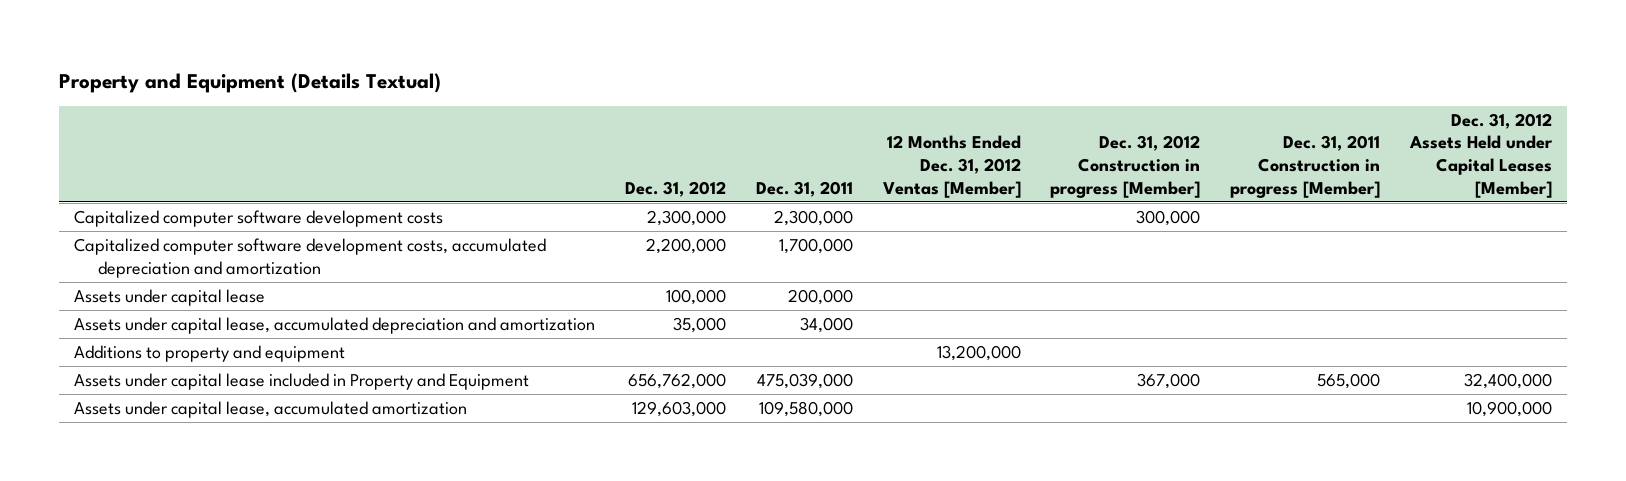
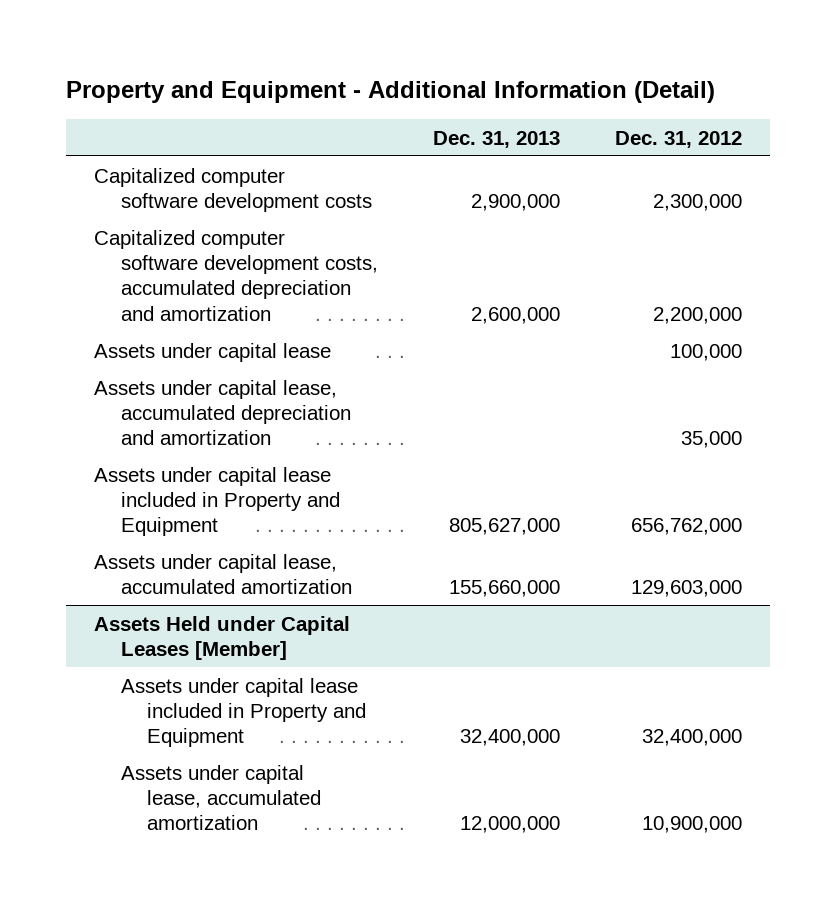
- Property and Equipment (Details Textual)
+ Property and Equipment - Additional Information (Detail)
- | Dec. 31, 2012 | Dec. 31, 2011 | 12 Months Ended Dec. 31, 2012 Ventas [Member] | Dec. 31, 2012 Construction in progress [Member] | Dec. 31, 2011 Construction in progress [Member] | Dec. 31, 2012 Assets Held under Capital Leases [Member]
+ | Dec. 31, 2013 | Dec. 31, 2012
- Additions to property and equipment | | | 13,200,000 | | |
+ Assets Held under Capital Leases [Member]
+ Assets under capital lease included in Property and Equipment | 32,400,000 | 32,400,000
+ Assets under capital lease, accumulated amortization | 12,000,000 | 10,900,000

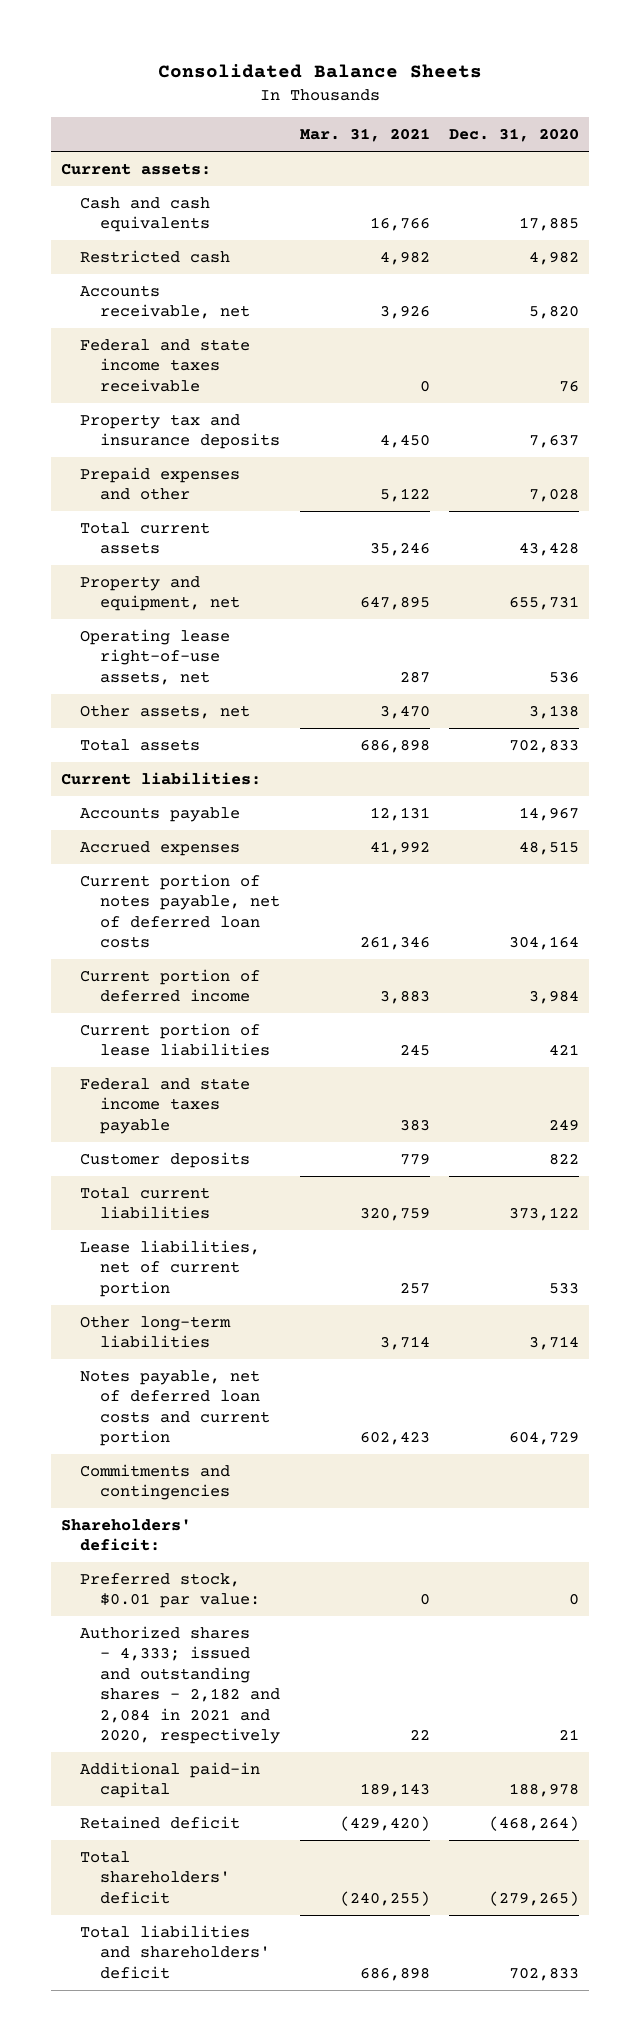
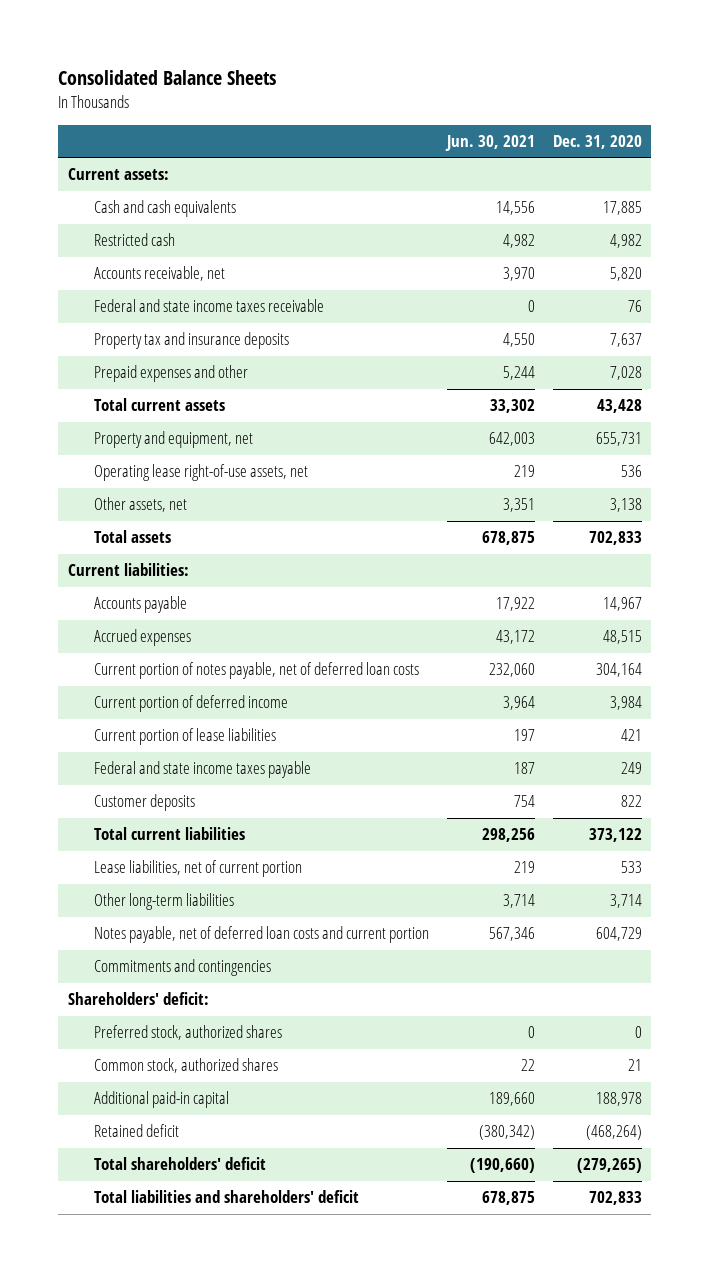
- | Mar. 31, 2021 | Dec. 31, 2020
+ | Jun. 30, 2021 | Dec. 31, 2020
- Preferred stock, $0.01 par value: | 0 | 0
- Authorized shares - 4,333; issued and outstanding shares - 2,182 and 2,084 in 2021 and 2020, respectively | 22 | 21
+ Preferred stock, authorized shares | 0 | 0
+ Common stock, authorized shares | 22 | 21

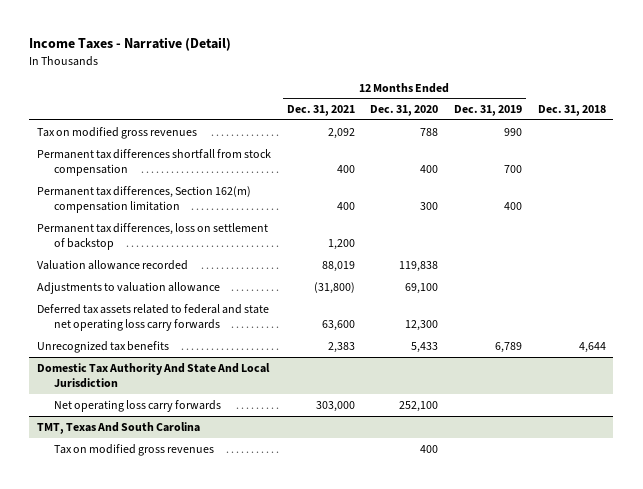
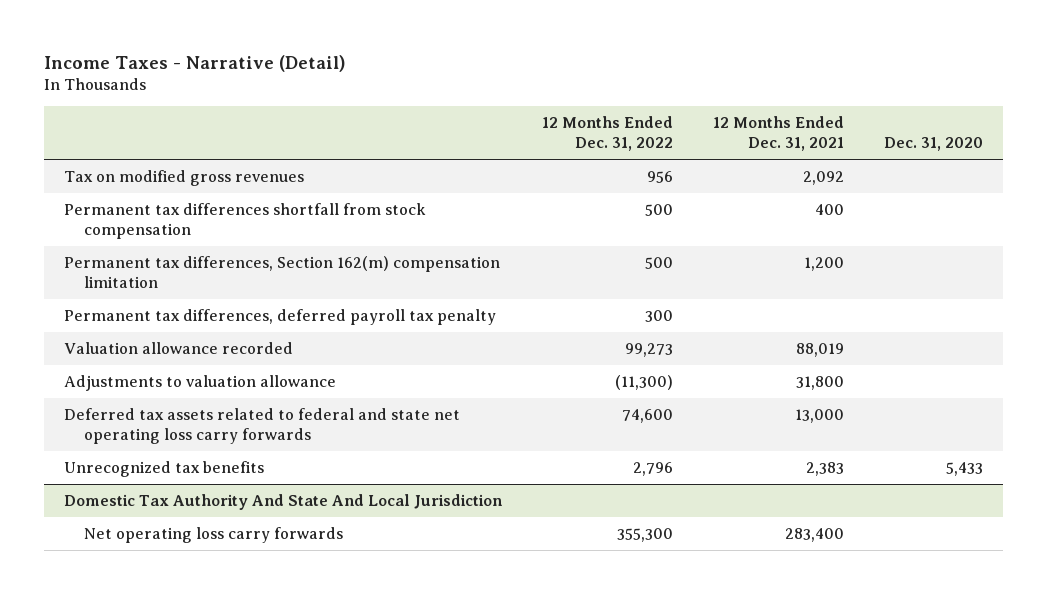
- | 12 Months Ended Dec. 31, 2021 | 12 Months Ended Dec. 31, 2020 | 12 Months Ended Dec. 31, 2019 | Dec. 31, 2018
+ | 12 Months Ended Dec. 31, 2022 | 12 Months Ended Dec. 31, 2021 | Dec. 31, 2020
- Permanent tax differences, Section 162(m) compensation limitation | 400 | 300 | 400 |
- Permanent tax differences, loss on settlement of backstop | 1,200 | | |
+ Permanent tax differences, Section 162(m) compensation limitation | 500 | 1,200 |
+ Permanent tax differences, deferred payroll tax penalty | 300 | |
- Adjustments to valuation allowance | (31,800) | 69,100 | |
- Deferred tax assets related to federal and state net operating loss carry forwards | 63,600 | 12,300 | |
+ Adjustments to valuation allowance | (11,300) | 31,800 |
+ Deferred tax assets related to federal and state net operating loss carry forwards | 74,600 | 13,000 |
@ Domestic Tax Authority And State And Local Jurisdiction
- Net operating loss carry forwards | 303,000 | 252,100 | |
- TMT, Texas And South Carolina
- Tax on modified gross revenues | | 400 | |
@ Domestic Tax Authority And State And Local Jurisdiction
+ Net operating loss carry forwards | 355,300 | 283,400 |

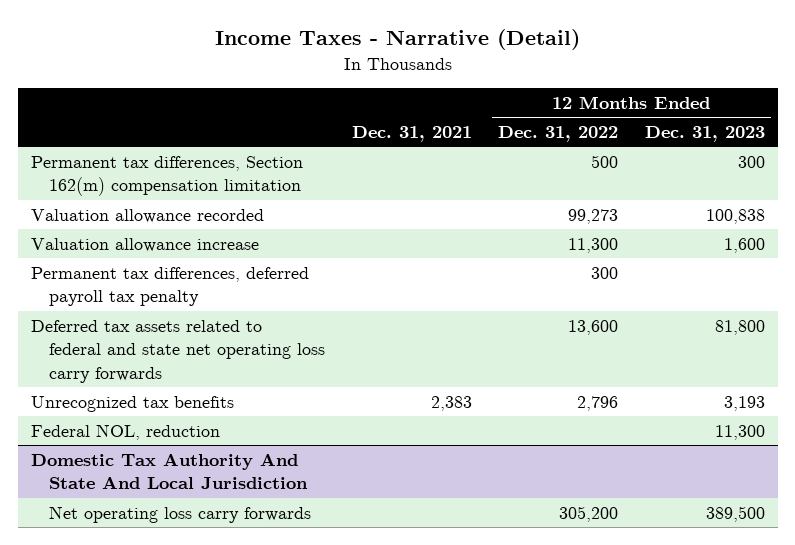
- | 12 Months Ended Dec. 31, 2022 | 12 Months Ended Dec. 31, 2021 | Dec. 31, 2020
+ | Dec. 31, 2021 | 12 Months Ended Dec. 31, 2022 | 12 Months Ended Dec. 31, 2023
- Tax on modified gross revenues | 956 | 2,092 |
- Permanent tax differences shortfall from stock compensation | 500 | 400 |
- Adjustments to valuation allowance | (11,300) | 31,800 |
- Deferred tax assets related to federal and state net operating loss carry forwards | 74,600 | 13,000 |
+ Valuation allowance increase | | 11,300 | 1,600
moved down: Permanent tax differences, deferred payroll tax penalty | | 300 |
+ Deferred tax assets related to federal and state net operating loss carry forwards | | 13,600 | 81,800
+ Federal NOL, reduction | | | 11,300
@ Domestic Tax Authority And State And Local Jurisdiction
- Net operating loss carry forwards | 355,300 | 283,400 |
+ Net operating loss carry forwards | | 305,200 | 389,500

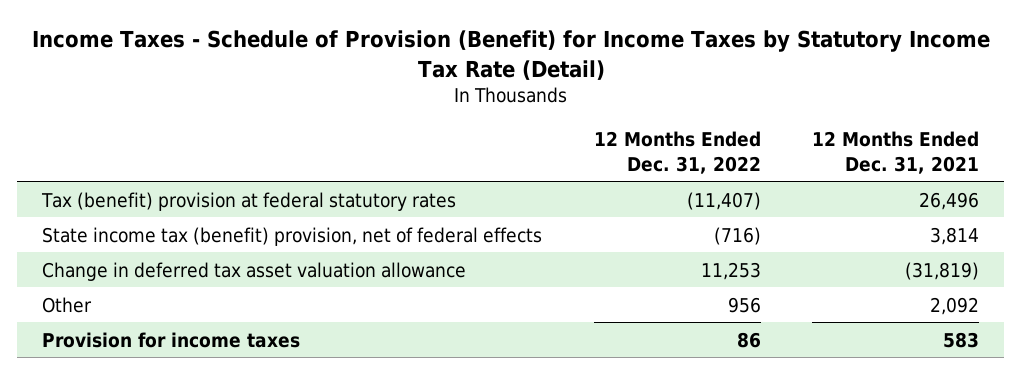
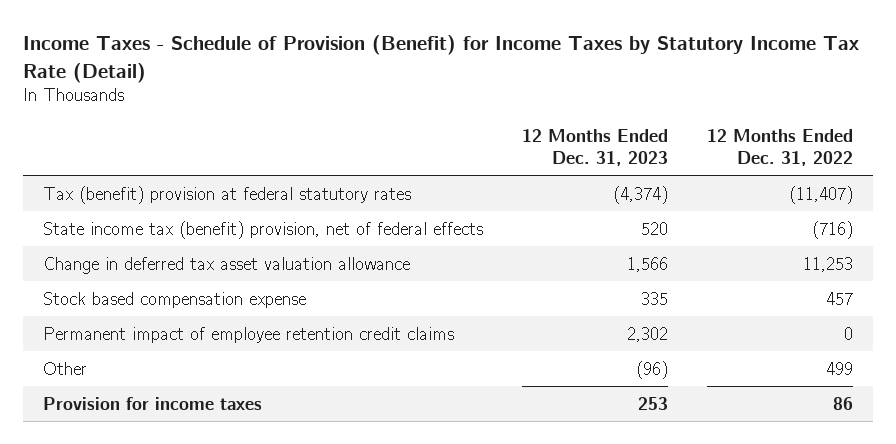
- | 12 Months Ended Dec. 31, 2022 | 12 Months Ended Dec. 31, 2021
+ | 12 Months Ended Dec. 31, 2023 | 12 Months Ended Dec. 31, 2022
- Other | 956 | 2,092
+ Stock based compensation expense | 335 | 457
+ Permanent impact of employee retention credit claims | 2,302 | 0
+ Other | (96) | 499

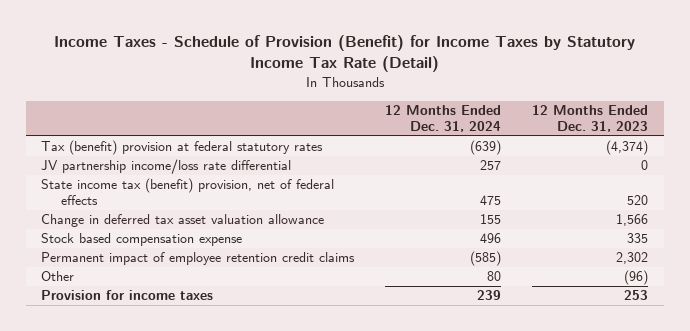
- | 12 Months Ended Dec. 31, 2023 | 12 Months Ended Dec. 31, 2022
+ | 12 Months Ended Dec. 31, 2024 | 12 Months Ended Dec. 31, 2023
+ JV partnership income/loss rate differential | 257 | 0

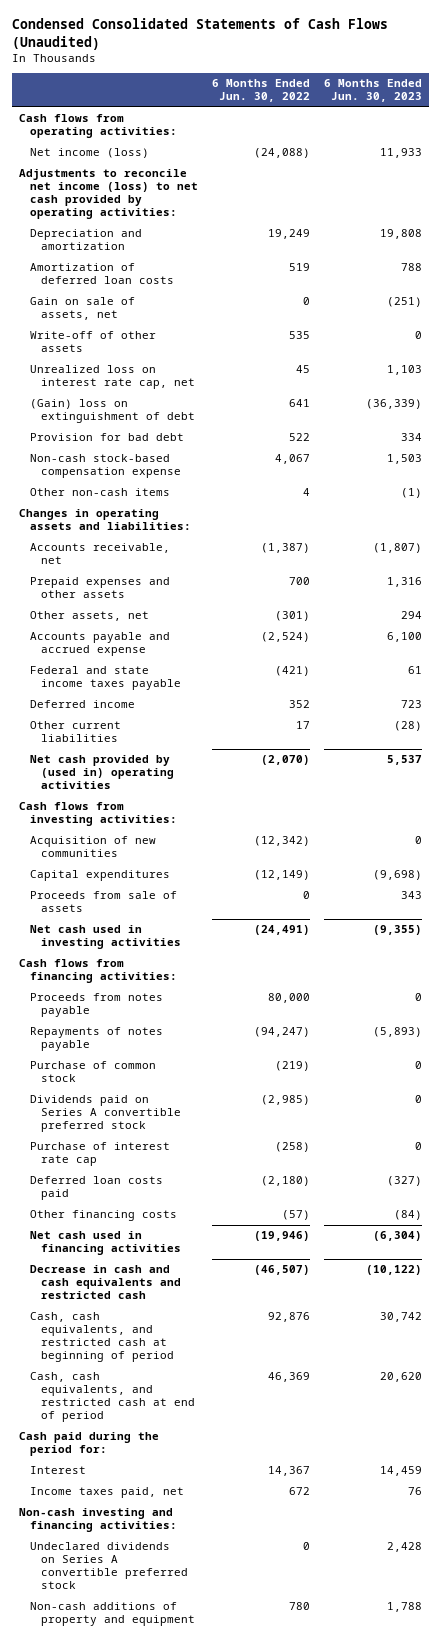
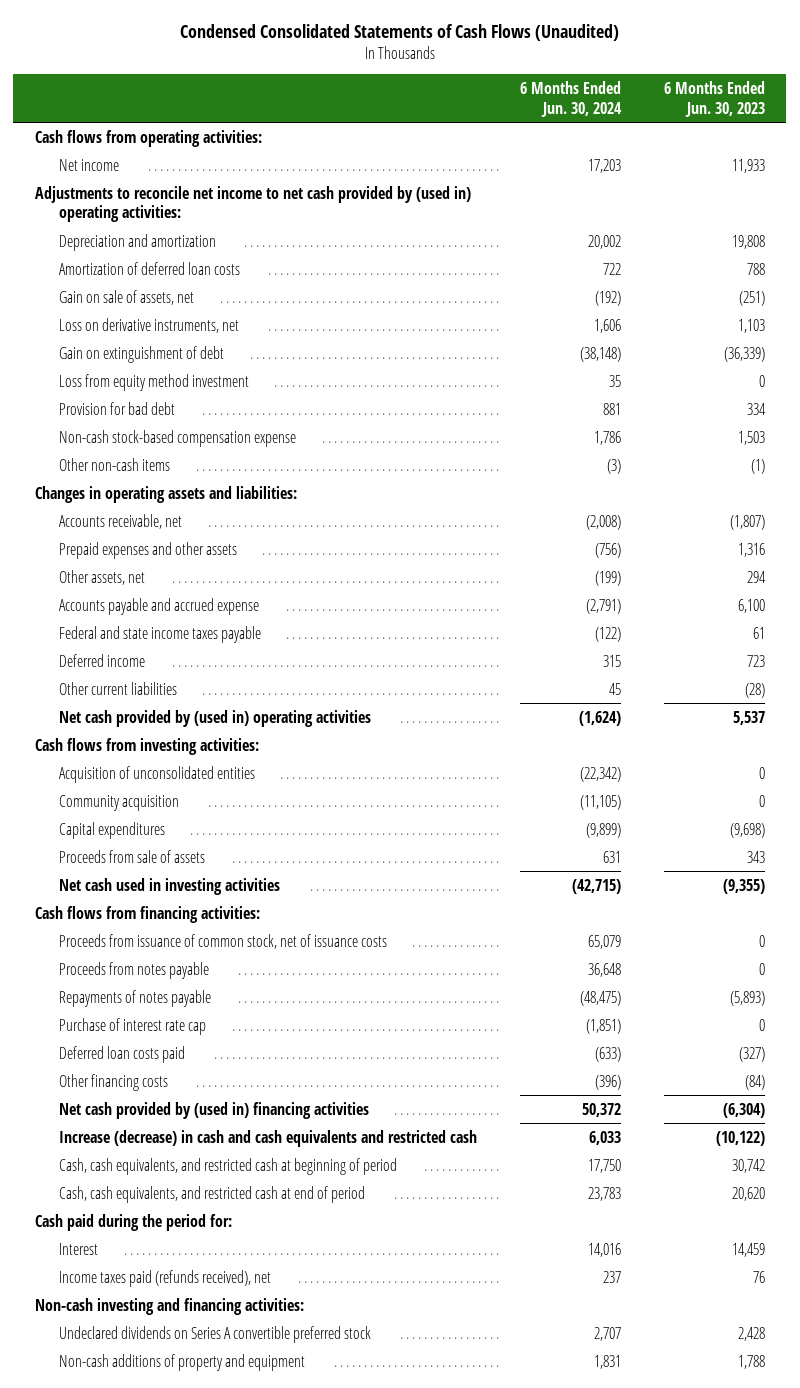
- | 6 Months Ended Jun. 30, 2022 | 6 Months Ended Jun. 30, 2023
+ | 6 Months Ended Jun. 30, 2024 | 6 Months Ended Jun. 30, 2023
- Net income (loss) | (24,088) | 11,933
- Adjustments to reconcile net income (loss) to net cash provided by operating activities:
+ Net income | 17,203 | 11,933
+ Adjustments to reconcile net income to net cash provided by (used in) operating activities:
- Write-off of other assets | 535 | 0
- Unrealized loss on interest rate cap, net | 45 | 1,103
- (Gain) loss on extinguishment of debt | 641 | (36,339)
+ Loss on derivative instruments, net | 1,606 | 1,103
+ Gain on extinguishment of debt | (38,148) | (36,339)
+ Loss from equity method investment | 35 | 0
- Acquisition of new communities | (12,342) | 0
+ Acquisition of unconsolidated entities | (22,342) | 0
+ Community acquisition | (11,105) | 0
+ Proceeds from issuance of common stock, net of issuance costs | 65,079 | 0
- Purchase of common stock | (219) | 0
- Dividends paid on Series A convertible preferred stock | (2,985) | 0
- Net cash used in financing activities | (19,946) | (6,304)
- Decrease in cash and cash equivalents and restricted cash | (46,507) | (10,122)
+ Net cash provided by (used in) financing activities | 50,372 | (6,304)
+ Increase (decrease) in cash and cash equivalents and restricted cash | 6,033 | (10,122)
- Income taxes paid, net | 672 | 76
+ Income taxes paid (refunds received), net | 237 | 76

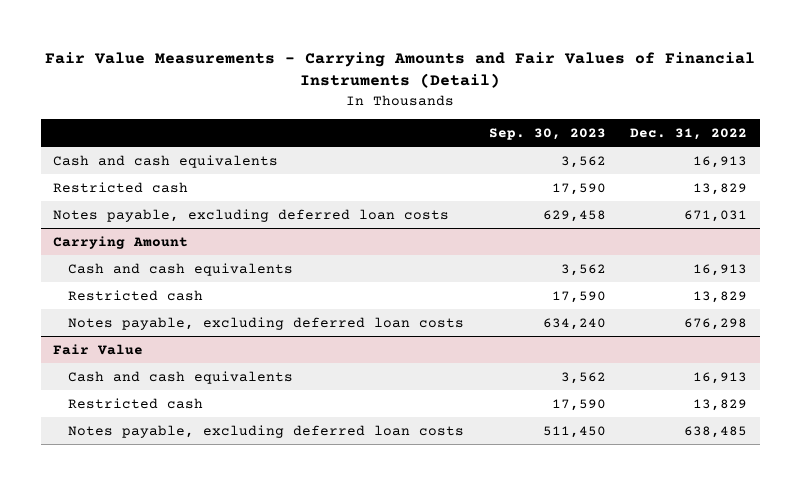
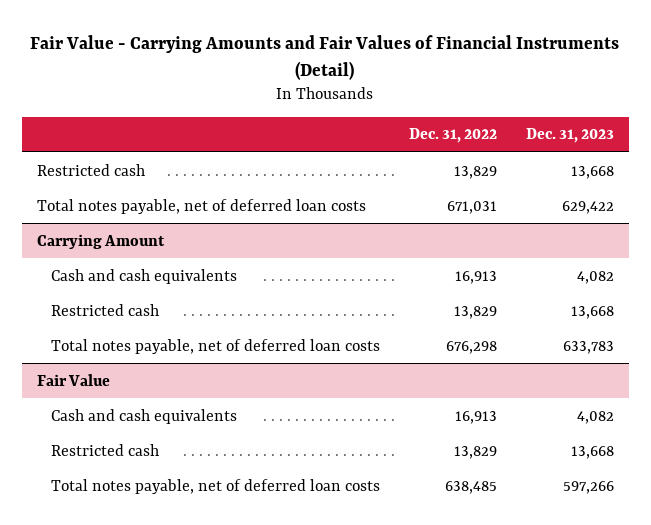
- Fair Value Measurements - Carrying Amounts and Fair Values of Financial Instruments (Detail)
+ Fair Value - Carrying Amounts and Fair Values of Financial Instruments (Detail)
- | Sep. 30, 2023 | Dec. 31, 2022
+ | Dec. 31, 2022 | Dec. 31, 2023
- Cash and cash equivalents | 3,562 | 16,913
- Notes payable, excluding deferred loan costs | 629,458 | 671,031
+ Total notes payable, net of deferred loan costs | 671,031 | 629,422
@ Carrying Amount
- Notes payable, excluding deferred loan costs | 634,240 | 676,298
+ Total notes payable, net of deferred loan costs | 676,298 | 633,783
@ Fair Value
- Notes payable, excluding deferred loan costs | 511,450 | 638,485
+ Total notes payable, net of deferred loan costs | 638,485 | 597,266

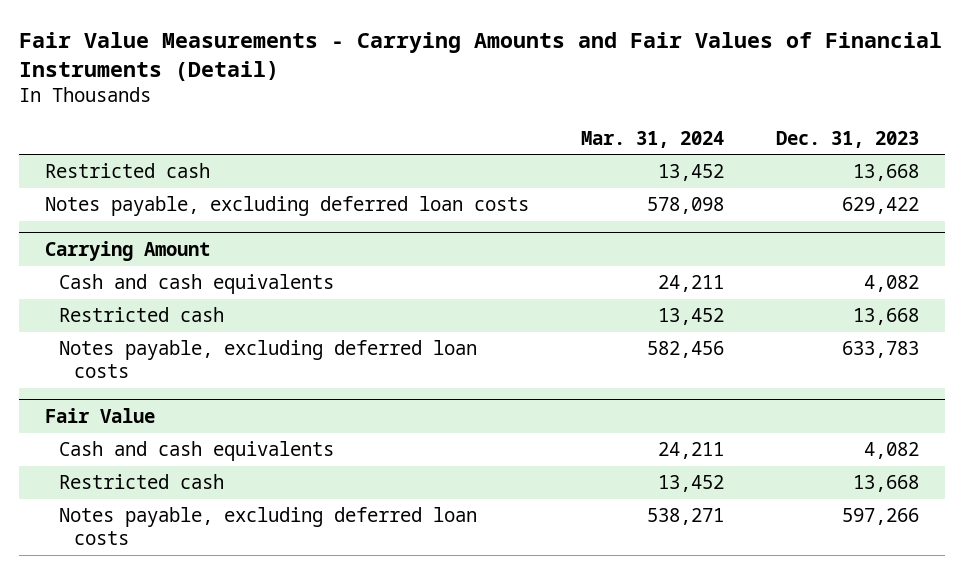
- Fair Value - Carrying Amounts and Fair Values of Financial Instruments (Detail)
+ Fair Value Measurements - Carrying Amounts and Fair Values of Financial Instruments (Detail)
- | Dec. 31, 2022 | Dec. 31, 2023
+ | Mar. 31, 2024 | Dec. 31, 2023
- Total notes payable, net of deferred loan costs | 671,031 | 629,422
+ Notes payable, excluding deferred loan costs | 578,098 | 629,422
@ Carrying Amount
- Total notes payable, net of deferred loan costs | 676,298 | 633,783
+ Notes payable, excluding deferred loan costs | 582,456 | 633,783
@ Fair Value
- Total notes payable, net of deferred loan costs | 638,485 | 597,266
+ Notes payable, excluding deferred loan costs | 538,271 | 597,266

